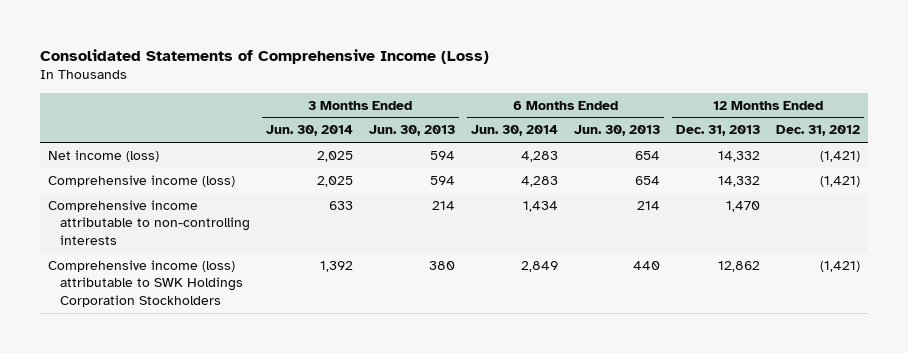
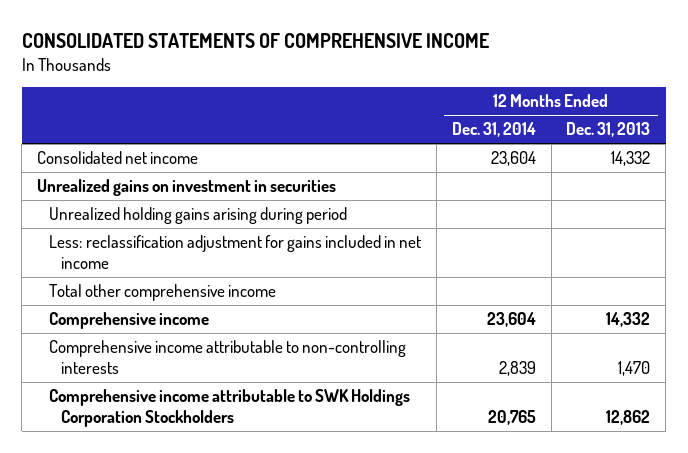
- Consolidated Statements of Comprehensive Income (Loss)
+ CONSOLIDATED STATEMENTS OF COMPREHENSIVE INCOME
- | 3 Months Ended Jun. 30, 2014 | 3 Months Ended Jun. 30, 2013 | 6 Months Ended Jun. 30, 2014 | 6 Months Ended Jun. 30, 2013 | 12 Months Ended Dec. 31, 2013 | 12 Months Ended Dec. 31, 2012
+ | 12 Months Ended Dec. 31, 2014 | 12 Months Ended Dec. 31, 2013
- Net income (loss) | 2,025 | 594 | 4,283 | 654 | 14,332 | (1,421)
- Comprehensive income (loss) | 2,025 | 594 | 4,283 | 654 | 14,332 | (1,421)
+ Consolidated net income | 23,604 | 14,332
+ Unrealized gains on investment in securities
+ Unrealized holding gains arising during period
+ Less: reclassification adjustment for gains included in net income
+ Total other comprehensive income
+ Comprehensive income | 23,604 | 14,332
- Comprehensive income (loss) attributable to SWK Holdings Corporation Stockholders | 1,392 | 380 | 2,849 | 440 | 12,862 | (1,421)
+ Comprehensive income attributable to SWK Holdings Corporation Stockholders | 20,765 | 12,862

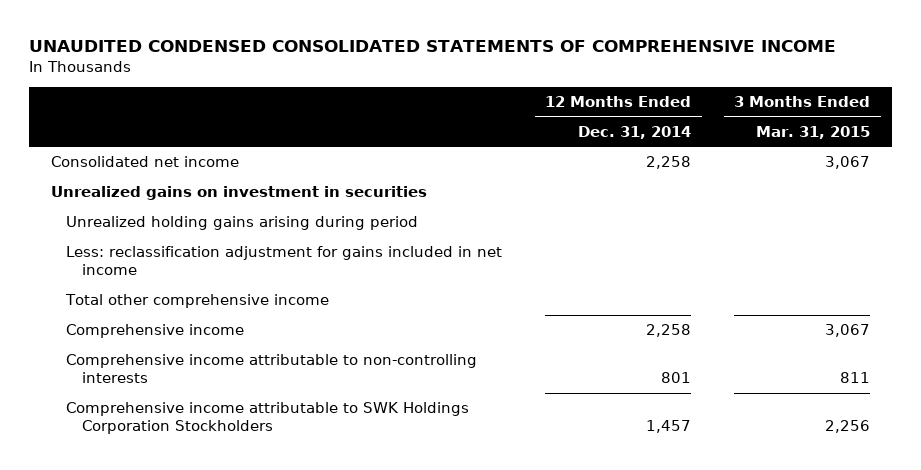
- CONSOLIDATED STATEMENTS OF COMPREHENSIVE INCOME
+ UNAUDITED CONDENSED CONSOLIDATED STATEMENTS OF COMPREHENSIVE INCOME
- | 12 Months Ended Dec. 31, 2014 | 12 Months Ended Dec. 31, 2013
+ | 12 Months Ended Dec. 31, 2014 | 3 Months Ended Mar. 31, 2015
- Consolidated net income | 23,604 | 14,332
+ Consolidated net income | 2,258 | 3,067
- Comprehensive income | 23,604 | 14,332
- Comprehensive income attributable to non-controlling interests | 2,839 | 1,470
- Comprehensive income attributable to SWK Holdings Corporation Stockholders | 20,765 | 12,862
+ Comprehensive income | 2,258 | 3,067
+ Comprehensive income attributable to non-controlling interests | 801 | 811
+ Comprehensive income attributable to SWK Holdings Corporation Stockholders | 1,457 | 2,256

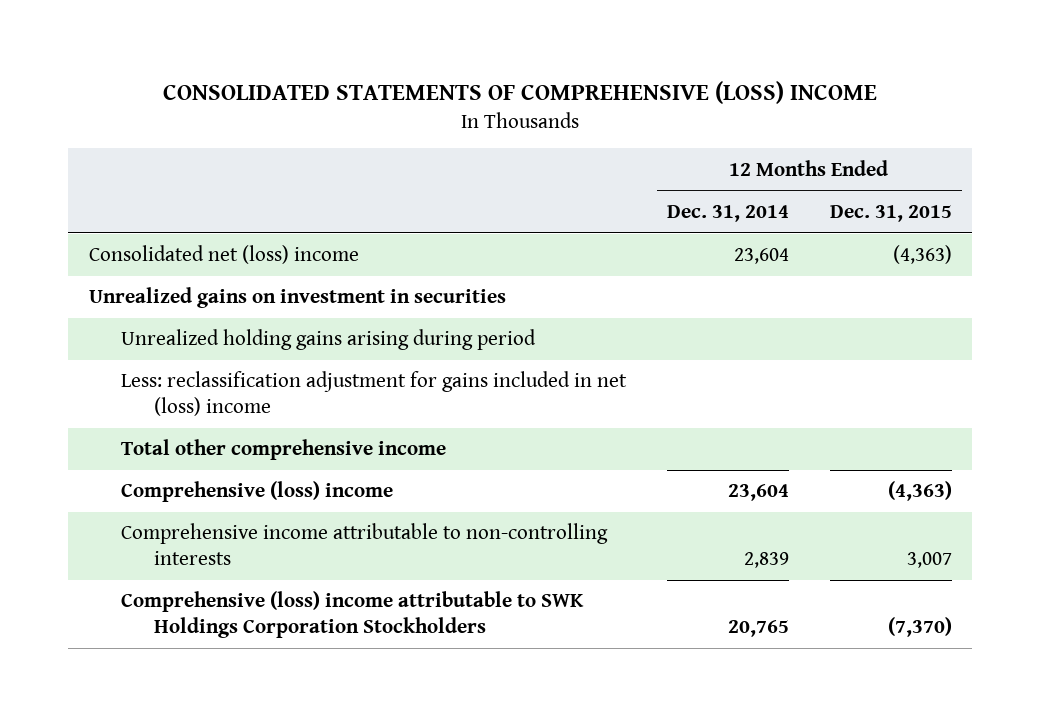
- UNAUDITED CONDENSED CONSOLIDATED STATEMENTS OF COMPREHENSIVE INCOME
+ CONSOLIDATED STATEMENTS OF COMPREHENSIVE (LOSS) INCOME
- | 12 Months Ended Dec. 31, 2014 | 3 Months Ended Mar. 31, 2015
+ | 12 Months Ended Dec. 31, 2014 | 12 Months Ended Dec. 31, 2015
- Consolidated net income | 2,258 | 3,067
+ Consolidated net (loss) income | 23,604 | (4,363)
- Less: reclassification adjustment for gains included in net income
+ Less: reclassification adjustment for gains included in net (loss) income
- Comprehensive income | 2,258 | 3,067
- Comprehensive income attributable to non-controlling interests | 801 | 811
- Comprehensive income attributable to SWK Holdings Corporation Stockholders | 1,457 | 2,256
+ Comprehensive (loss) income | 23,604 | (4,363)
+ Comprehensive income attributable to non-controlling interests | 2,839 | 3,007
+ Comprehensive (loss) income attributable to SWK Holdings Corporation Stockholders | 20,765 | (7,370)

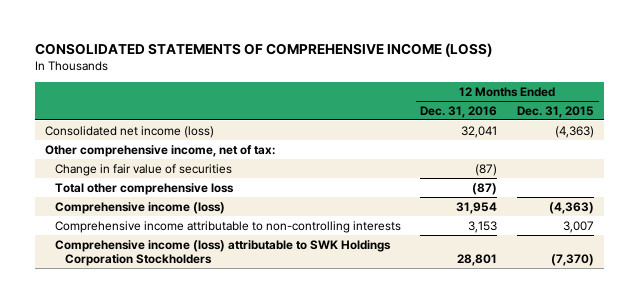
- CONSOLIDATED STATEMENTS OF COMPREHENSIVE (LOSS) INCOME
+ CONSOLIDATED STATEMENTS OF COMPREHENSIVE INCOME (LOSS)
- | 12 Months Ended Dec. 31, 2014 | 12 Months Ended Dec. 31, 2015
+ | 12 Months Ended Dec. 31, 2016 | 12 Months Ended Dec. 31, 2015
- Consolidated net (loss) income | 23,604 | (4,363)
- Unrealized gains on investment in securities
- Unrealized holding gains arising during period
- Less: reclassification adjustment for gains included in net (loss) income
- Total other comprehensive income
- Comprehensive (loss) income | 23,604 | (4,363)
+ Consolidated net income (loss) | 32,041 | (4,363)
+ Other comprehensive income, net of tax:
+ Change in fair value of securities | (87) |
+ Total other comprehensive loss | (87) |
+ Comprehensive income (loss) | 31,954 | (4,363)
- Comprehensive (loss) income attributable to SWK Holdings Corporation Stockholders | 20,765 | (7,370)
+ Comprehensive income (loss) attributable to SWK Holdings Corporation Stockholders | 28,801 | (7,370)

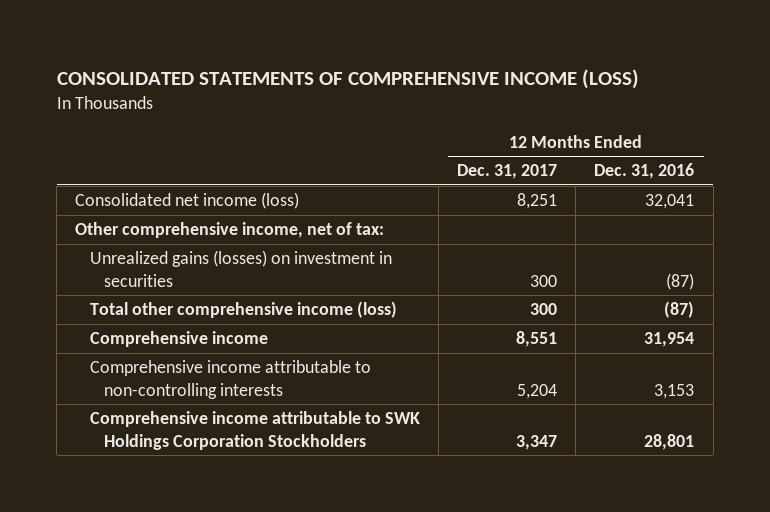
- | 12 Months Ended Dec. 31, 2016 | 12 Months Ended Dec. 31, 2015
+ | 12 Months Ended Dec. 31, 2017 | 12 Months Ended Dec. 31, 2016
- Change in fair value of securities | (87) |
- Total other comprehensive loss | (87) |
- Comprehensive income (loss) | 31,954 | (4,363)
+ Unrealized gains (losses) on investment in securities | 300 | (87)
+ Total other comprehensive income (loss) | 300 | (87)
+ Comprehensive income | 8,551 | 31,954
- Comprehensive income (loss) attributable to SWK Holdings Corporation Stockholders | 28,801 | (7,370)
+ Comprehensive income attributable to SWK Holdings Corporation Stockholders | 3,347 | 28,801

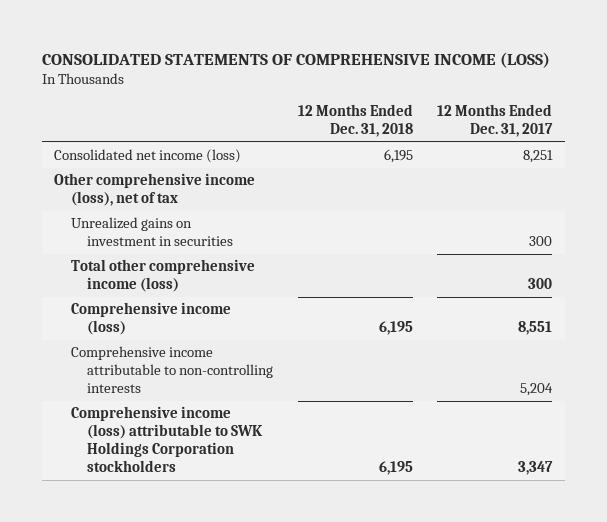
- | 12 Months Ended Dec. 31, 2017 | 12 Months Ended Dec. 31, 2016
+ | 12 Months Ended Dec. 31, 2018 | 12 Months Ended Dec. 31, 2017
- Other comprehensive income, net of tax:
- Unrealized gains (losses) on investment in securities | 300 | (87)
+ Other comprehensive income (loss), net of tax
+ Unrealized gains on investment in securities | | 300
- Comprehensive income | 8,551 | 31,954
+ Comprehensive income (loss) | 6,195 | 8,551
- Comprehensive income attributable to SWK Holdings Corporation Stockholders | 3,347 | 28,801
+ Comprehensive income (loss) attributable to SWK Holdings Corporation stockholders | 6,195 | 3,347

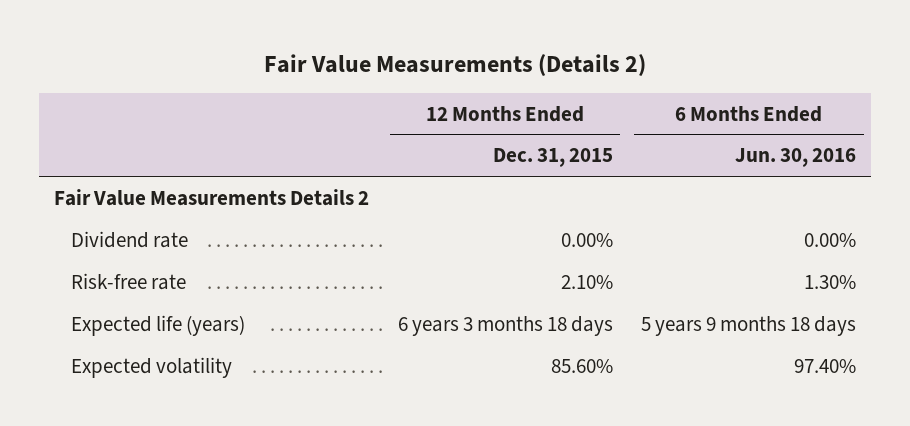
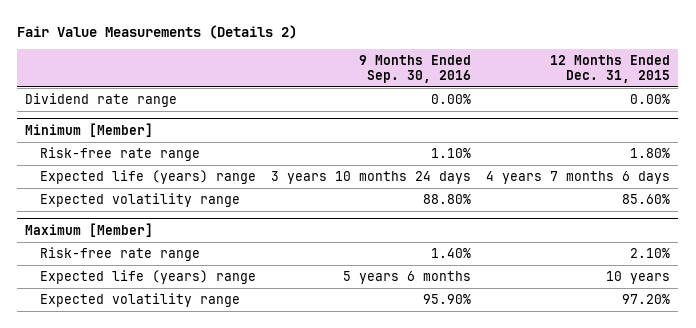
- | 12 Months Ended Dec. 31, 2015 | 6 Months Ended Jun. 30, 2016
+ | 9 Months Ended Sep. 30, 2016 | 12 Months Ended Dec. 31, 2015
- Fair Value Measurements Details 2
- Dividend rate | 0.00% | 0.00%
- Risk-free rate | 2.10% | 1.30%
- Expected life (years) | 6 years 3 months 18 days | 5 years 9 months 18 days
- Expected volatility | 85.60% | 97.40%
+ Dividend rate range | 0.00% | 0.00%
+ Minimum [Member]
+ Risk-free rate range | 1.10% | 1.80%
+ Expected life (years) range | 3 years 10 months 24 days | 4 years 7 months 6 days
+ Expected volatility range | 88.80% | 85.60%
+ Maximum [Member]
+ Risk-free rate range | 1.40% | 2.10%
+ Expected life (years) range | 5 years 6 months | 10 years
+ Expected volatility range | 95.90% | 97.20%

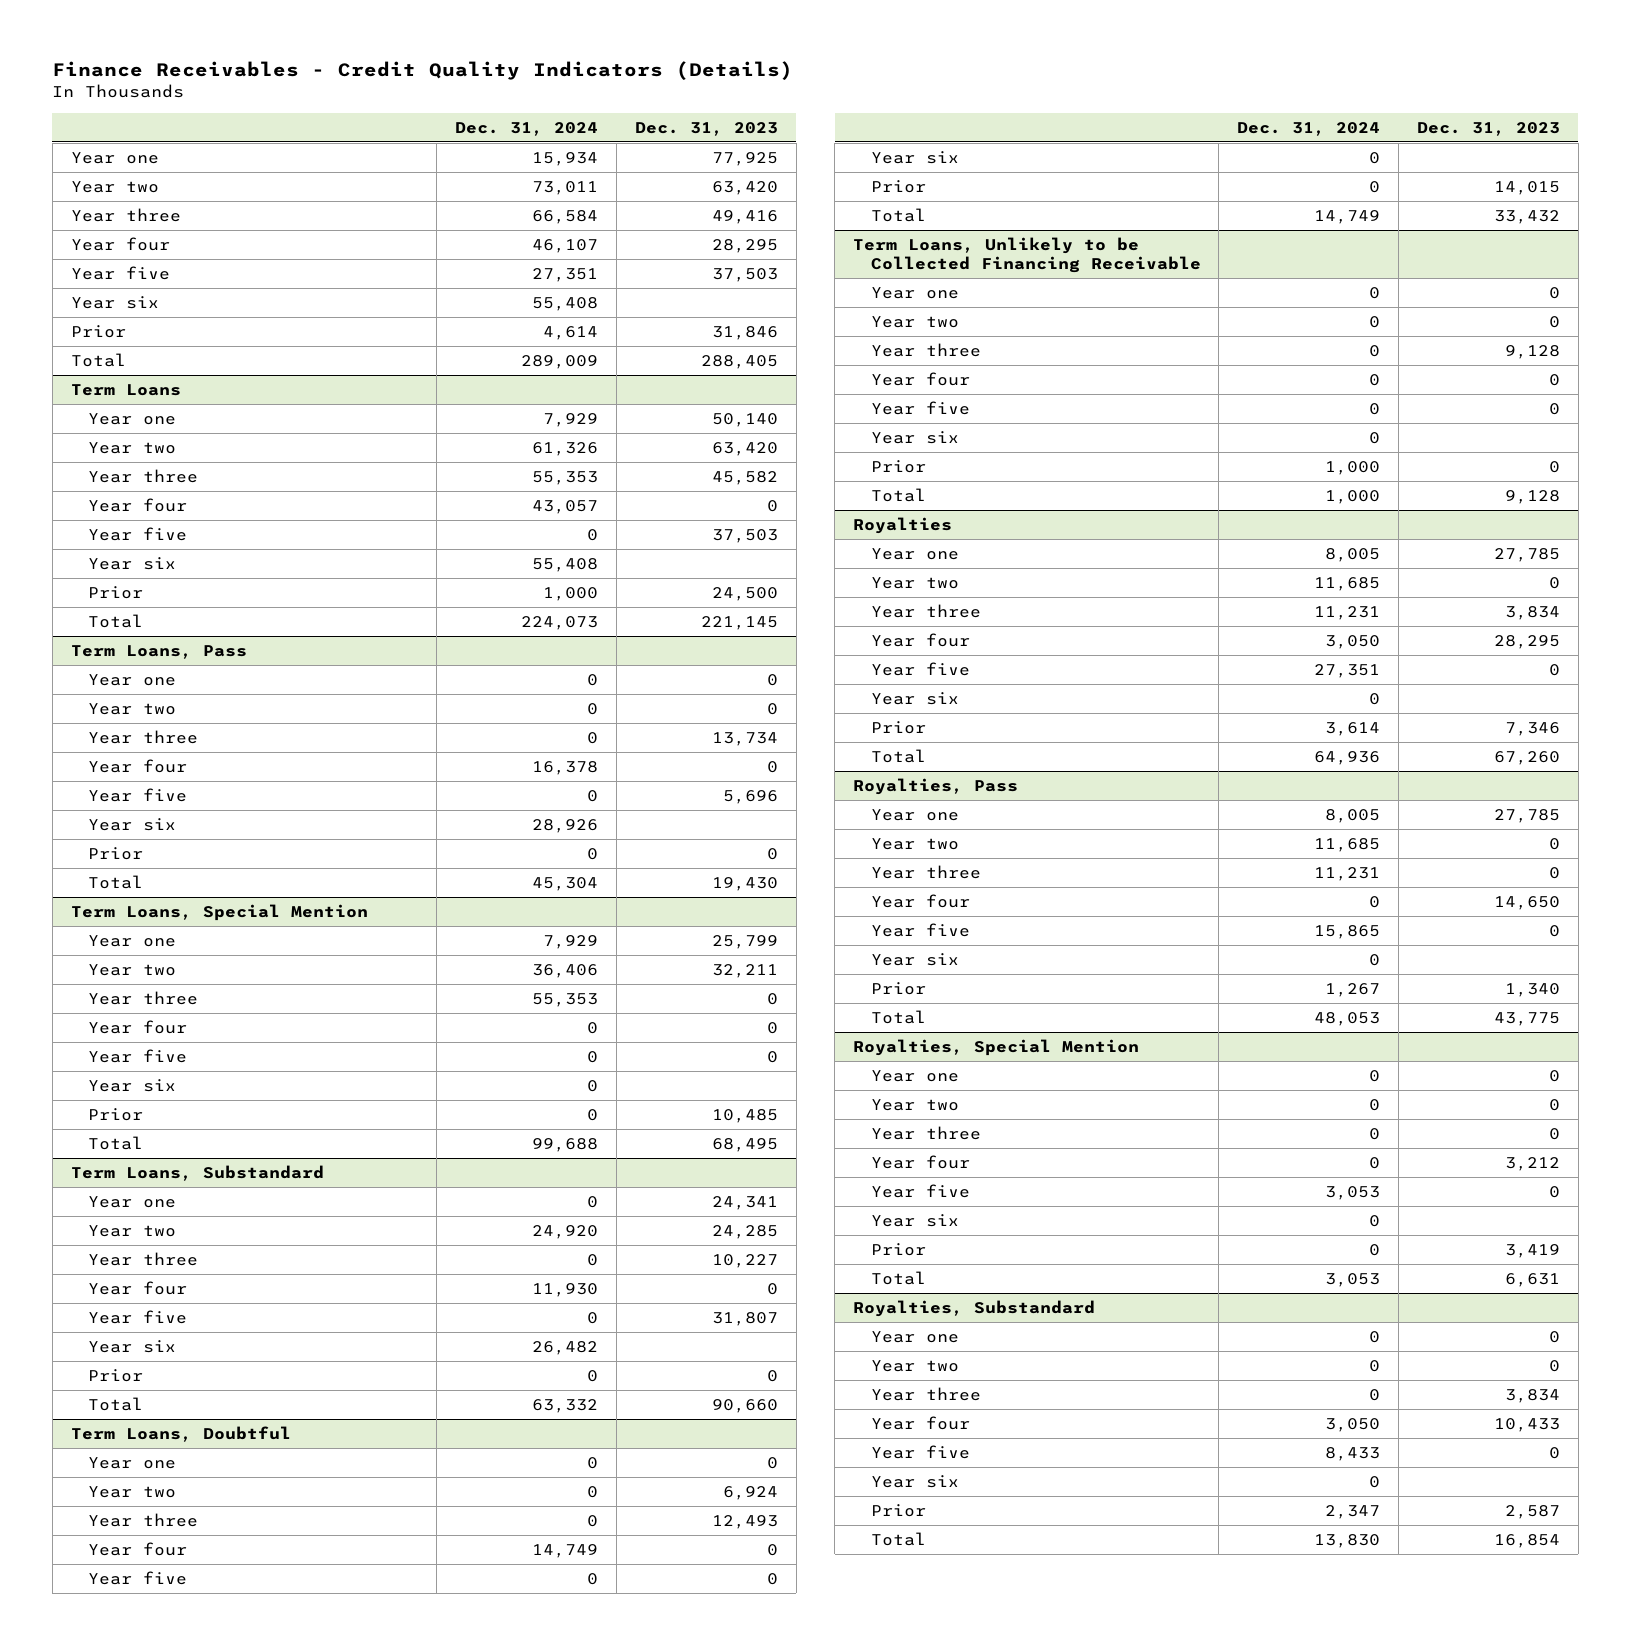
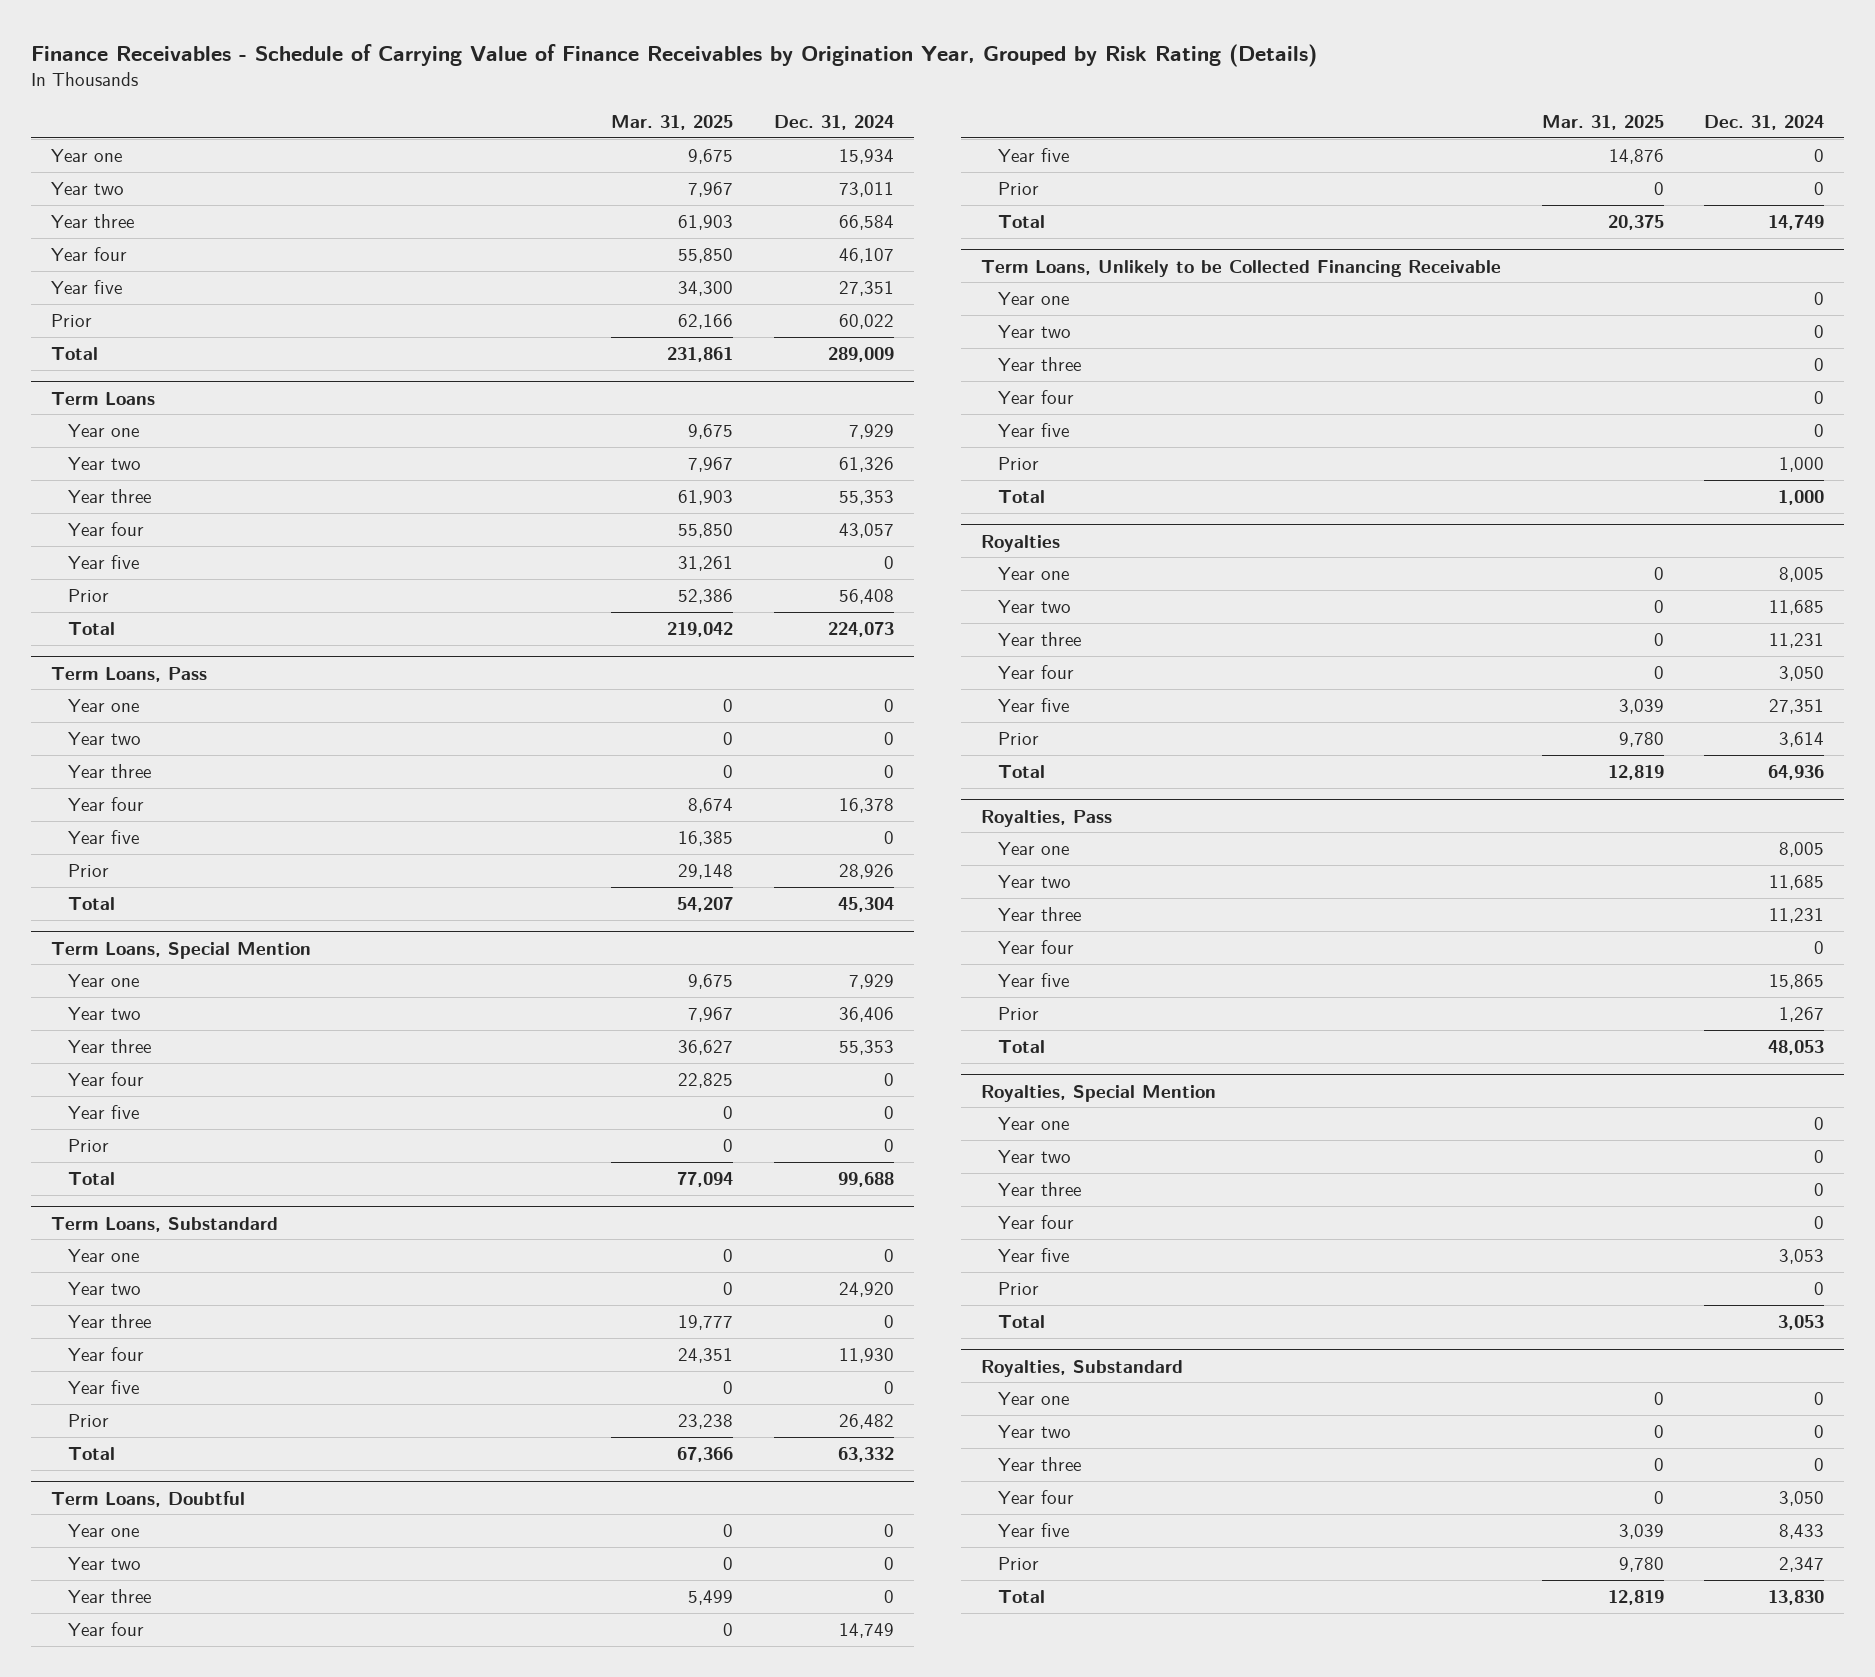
- Finance Receivables - Credit Quality Indicators (Details)
+ Finance Receivables - Schedule of Carrying Value of Finance Receivables by Origination Year, Grouped by Risk Rating (Details)
- | Dec. 31, 2024 | Dec. 31, 2023
+ | Mar. 31, 2025 | Dec. 31, 2024
- Year six | 55,408 |
- Prior | 4,614 | 31,846
+ Prior | 62,166 | 60,022
@ Term Loans
- Year six | 55,408 |
- Prior | 1,000 | 24,500
+ Prior | 52,386 | 56,408
@ Term Loans, Pass
- Year six | 28,926 |
- Prior | 0 | 0
+ Prior | 29,148 | 28,926
@ Term Loans, Special Mention
- Year six | 0 |
@ Term Loans, Substandard
- Year six | 26,482 |
- Prior | 0 | 0
+ Prior | 23,238 | 26,482
@ Term Loans, Doubtful
- Year six | 0 |
@ Term Loans, Unlikely to be Collected Financing Receivable
- Year six | 0 |
@ Royalties
- Year six | 0 |
@ Royalties, Pass
- Year six | 0 |
@ Royalties, Special Mention
- Year six | 0 |
@ Royalties, Substandard
- Year six | 0 |

